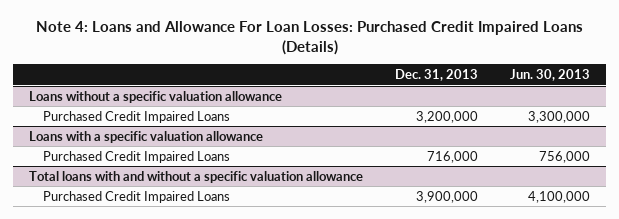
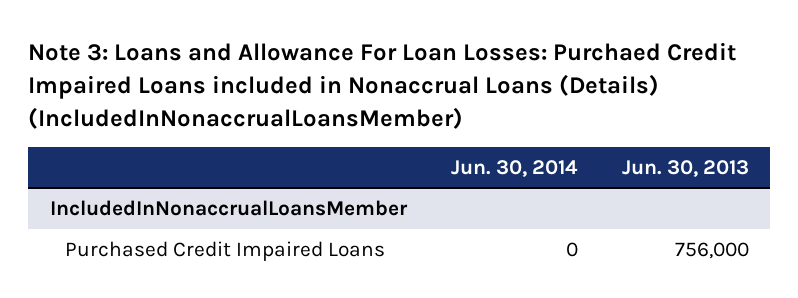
- Note 4: Loans and Allowance For Loan Losses: Purchased Credit Impaired Loans (Details)
+ Note 3: Loans and Allowance For Loan Losses: Purchaed Credit Impaired Loans included in Nonaccrual Loans (Details) (IncludedInNonaccrualLoansMember)
- | Dec. 31, 2013 | Jun. 30, 2013
+ | Jun. 30, 2014 | Jun. 30, 2013
- Loans without a specific valuation allowance
- Purchased Credit Impaired Loans | 3,200,000 | 3,300,000
- Loans with a specific valuation allowance
+ IncludedInNonaccrualLoansMember
- Total loans with and without a specific valuation allowance
- Purchased Credit Impaired Loans | 3,900,000 | 4,100,000

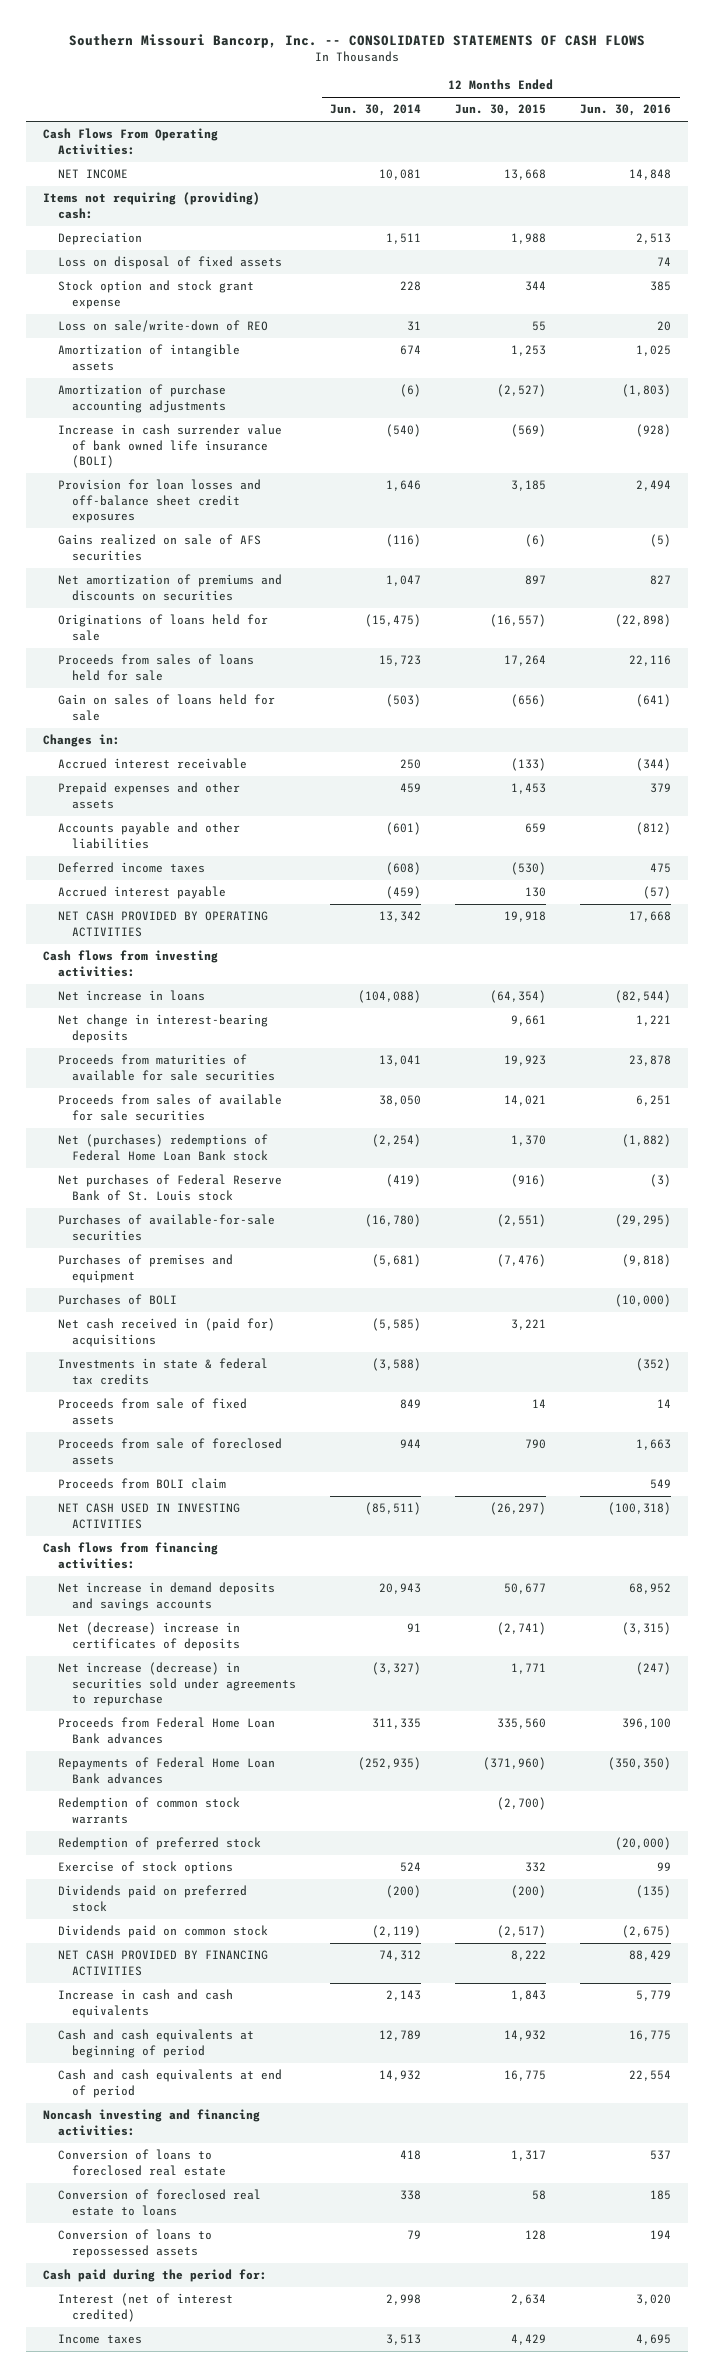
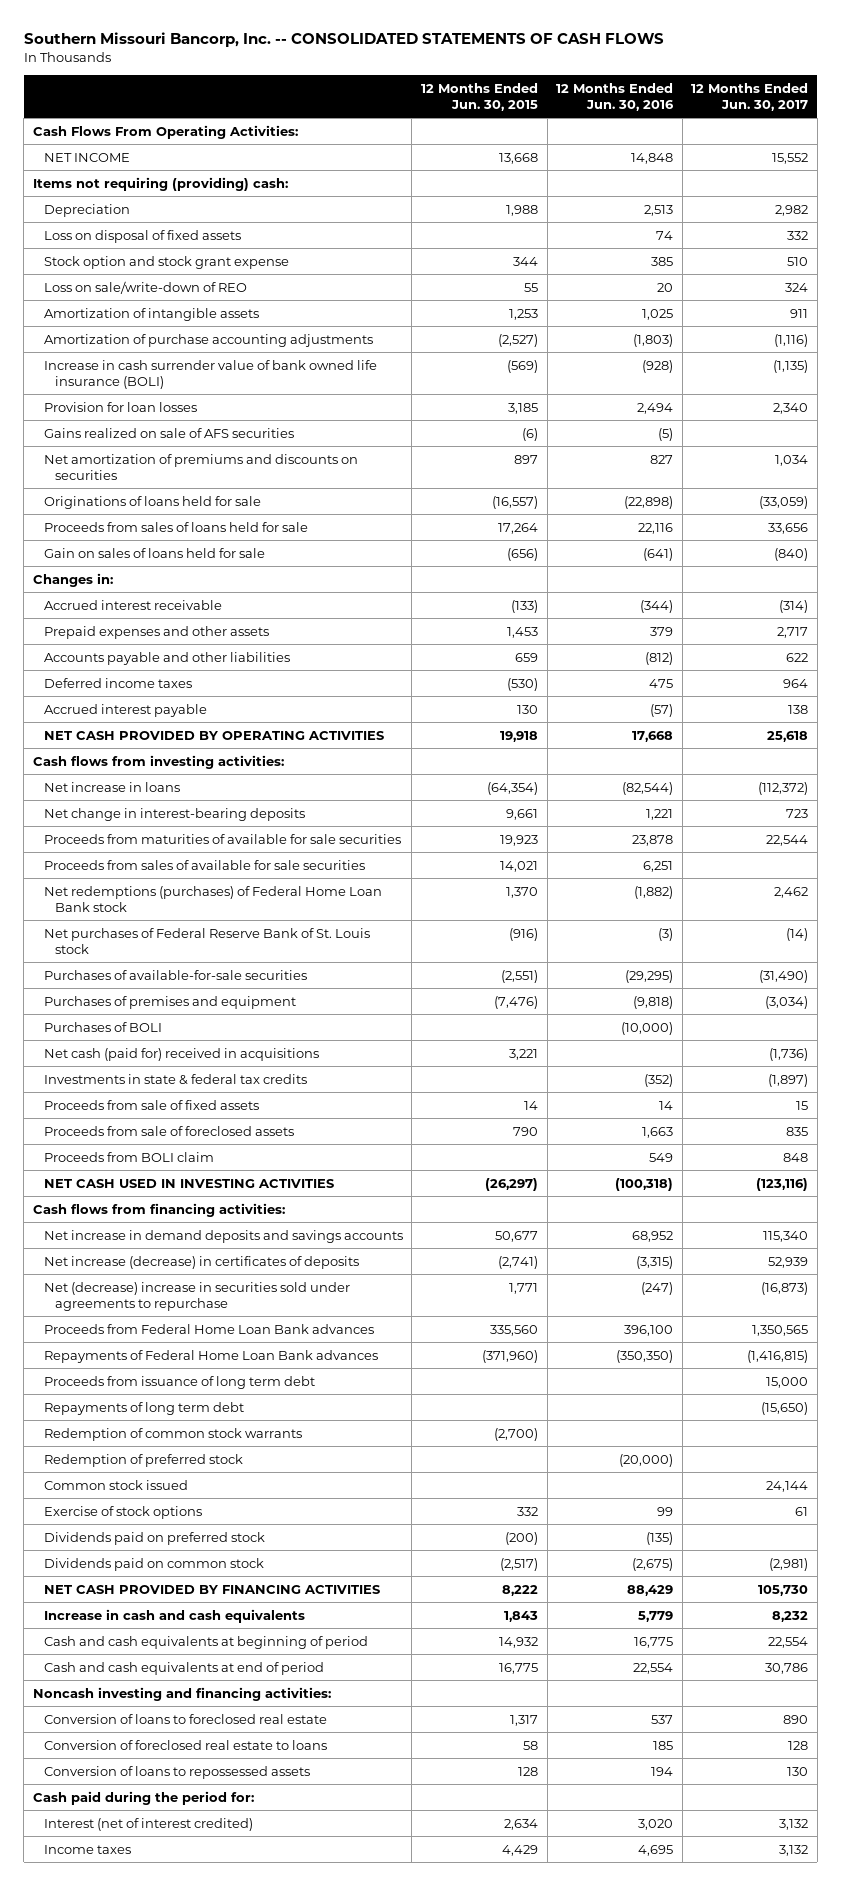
- | 12 Months Ended Jun. 30, 2014 | 12 Months Ended Jun. 30, 2015 | 12 Months Ended Jun. 30, 2016
+ | 12 Months Ended Jun. 30, 2015 | 12 Months Ended Jun. 30, 2016 | 12 Months Ended Jun. 30, 2017
- Provision for loan losses and off-balance sheet credit exposures | 1,646 | 3,185 | 2,494
+ Provision for loan losses | 3,185 | 2,494 | 2,340
- Net (purchases) redemptions of Federal Home Loan Bank stock | (2,254) | 1,370 | (1,882)
+ Net redemptions (purchases) of Federal Home Loan Bank stock | 1,370 | (1,882) | 2,462
- Net cash received in (paid for) acquisitions | (5,585) | 3,221 |
+ Net cash (paid for) received in acquisitions | 3,221 | | (1,736)
- Net (decrease) increase in certificates of deposits | 91 | (2,741) | (3,315)
- Net increase (decrease) in securities sold under agreements to repurchase | (3,327) | 1,771 | (247)
+ Net increase (decrease) in certificates of deposits | (2,741) | (3,315) | 52,939
+ Net (decrease) increase in securities sold under agreements to repurchase | 1,771 | (247) | (16,873)
+ Proceeds from issuance of long term debt | | | 15,000
+ Repayments of long term debt | | | (15,650)
+ Common stock issued | | | 24,144

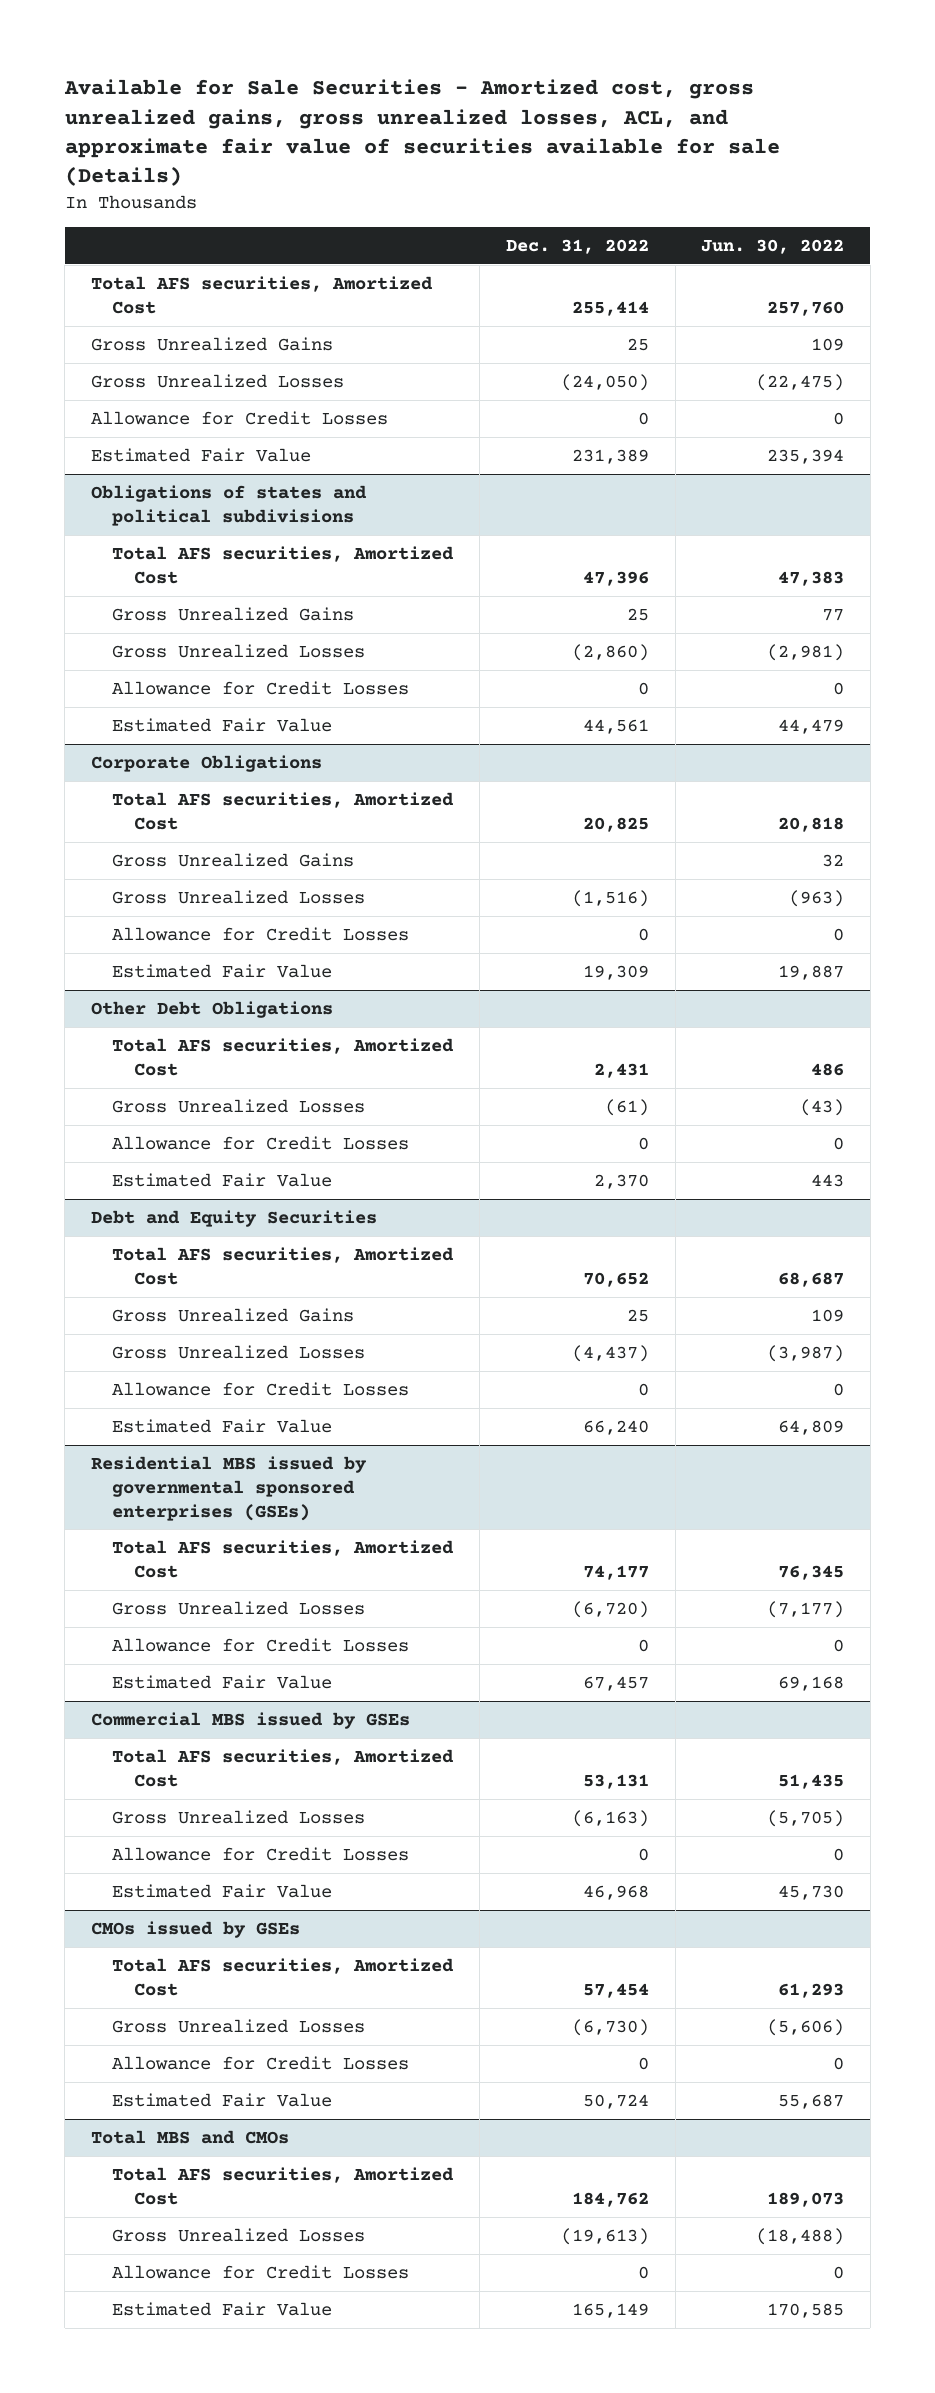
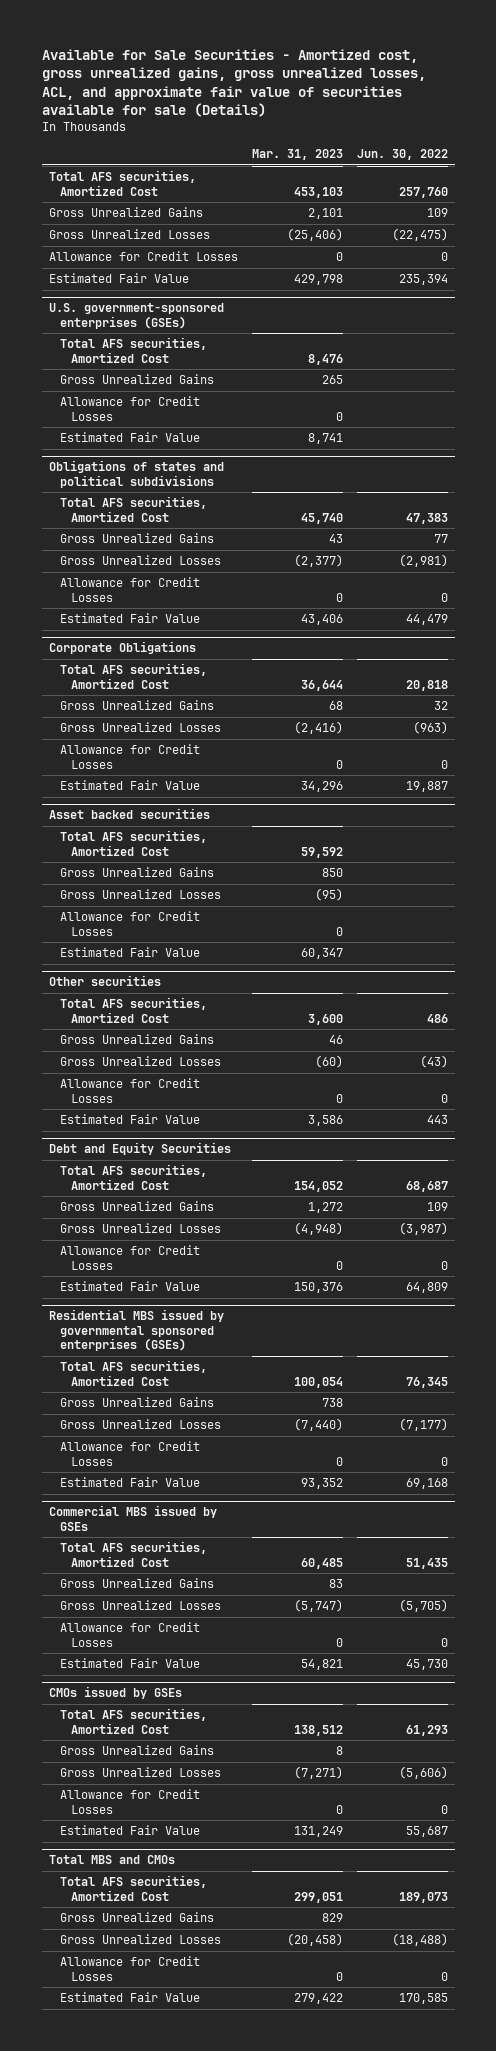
- | Dec. 31, 2022 | Jun. 30, 2022
+ | Mar. 31, 2023 | Jun. 30, 2022
+ U.S. government-sponsored enterprises (GSEs)
+ Total AFS securities, Amortized Cost | 8,476 |
+ Gross Unrealized Gains | 265 |
+ Allowance for Credit Losses | 0 |
+ Estimated Fair Value | 8,741 |
- Other Debt Obligations
+ Asset backed securities
+ Total AFS securities, Amortized Cost | 59,592 |
+ Gross Unrealized Gains | 850 |
+ Gross Unrealized Losses | (95) |
+ Allowance for Credit Losses | 0 |
+ Estimated Fair Value | 60,347 |
+ Other securities
+ Gross Unrealized Gains | 46 |
@ Residential MBS issued by governmental sponsored enterprises (GSEs)
+ Gross Unrealized Gains | 738 |
@ Commercial MBS issued by GSEs
+ Gross Unrealized Gains | 83 |
@ CMOs issued by GSEs
+ Gross Unrealized Gains | 8 |
@ Total MBS and CMOs
+ Gross Unrealized Gains | 829 |

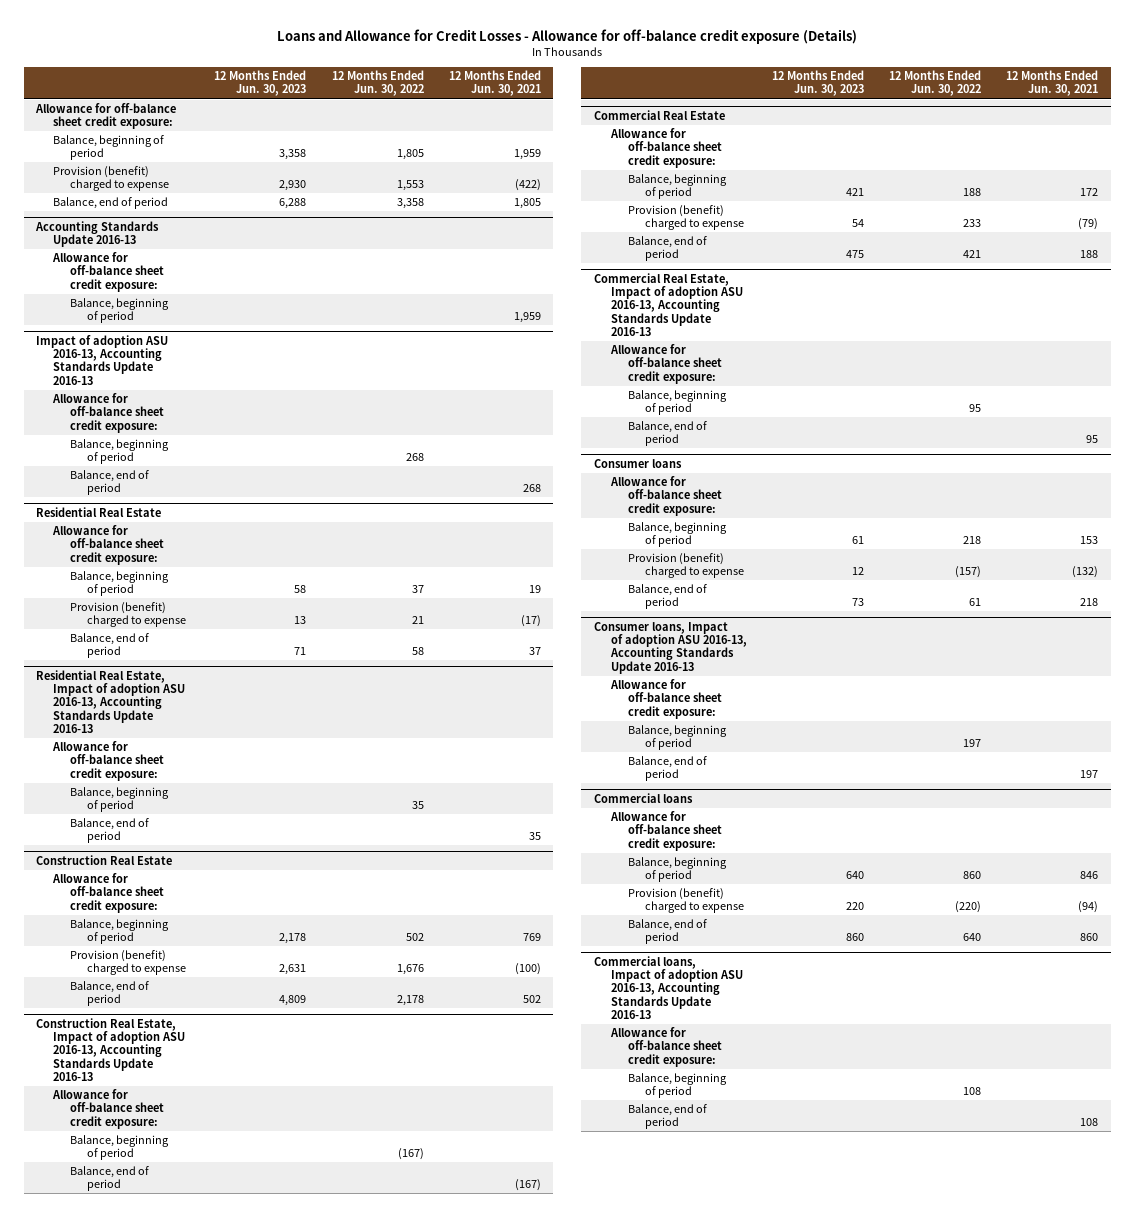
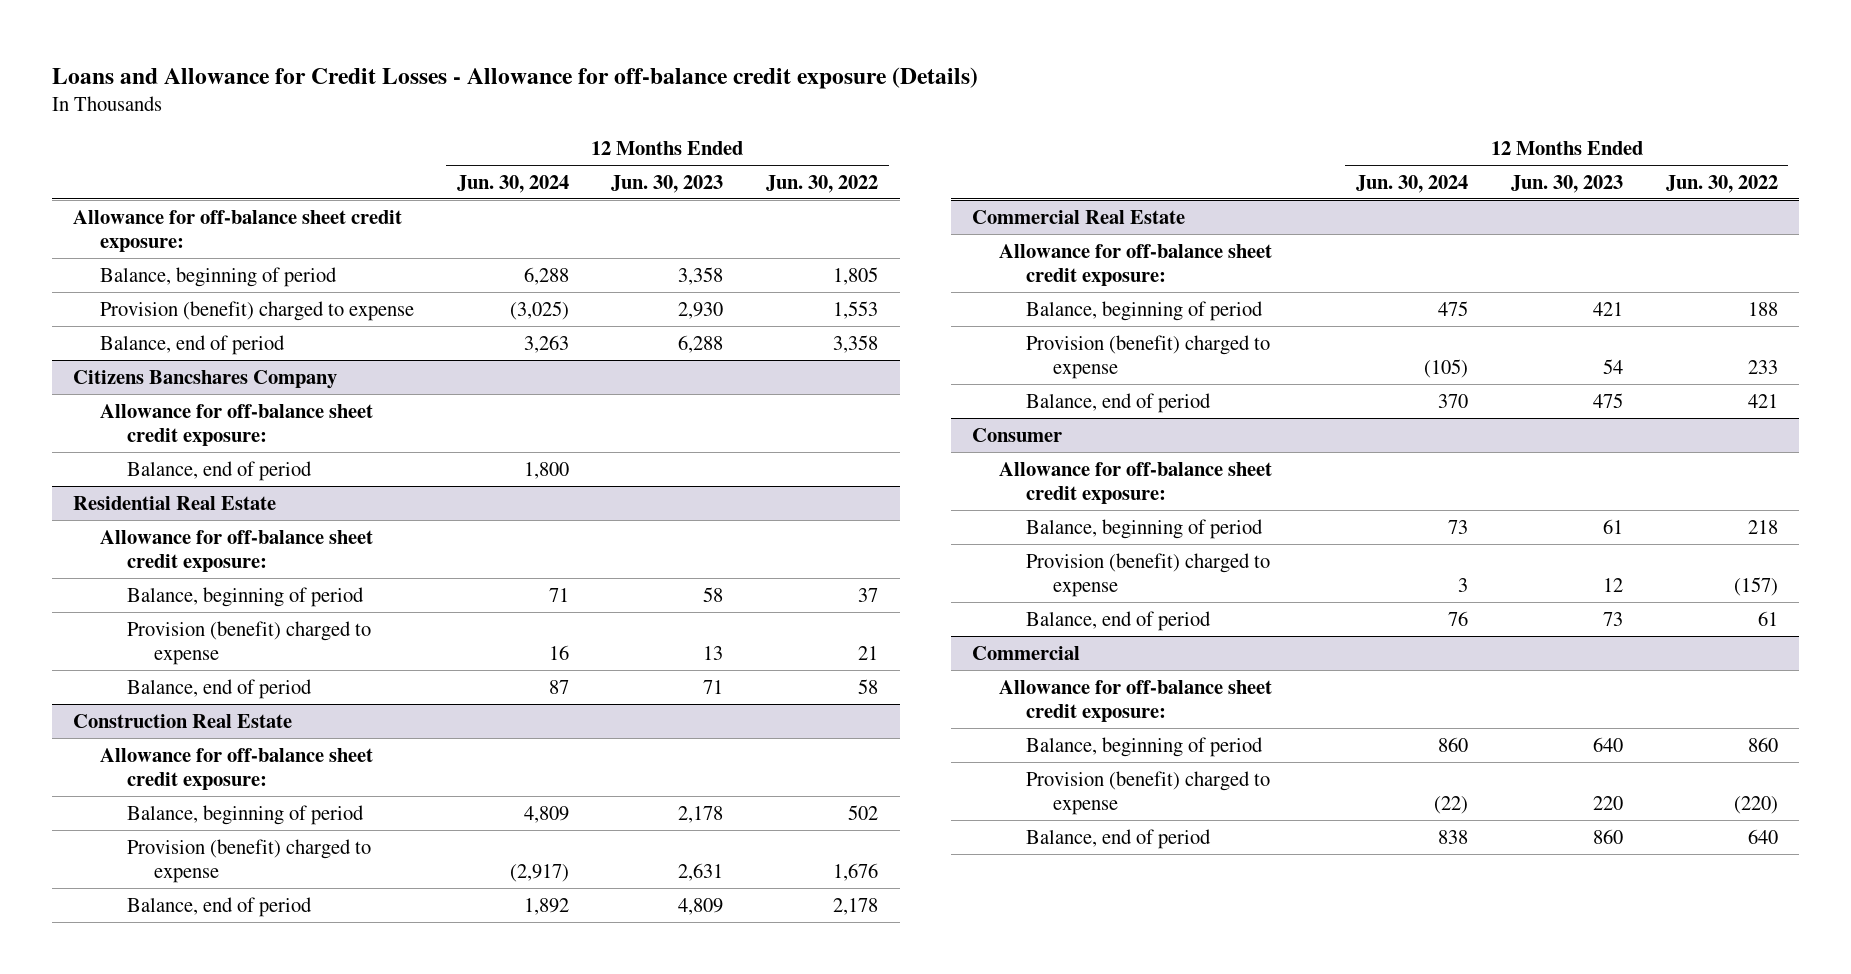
- | 12 Months Ended Jun. 30, 2023 | 12 Months Ended Jun. 30, 2022 | 12 Months Ended Jun. 30, 2021
+ | 12 Months Ended Jun. 30, 2024 | 12 Months Ended Jun. 30, 2023 | 12 Months Ended Jun. 30, 2022
- Accounting Standards Update 2016-13
- Allowance for off-balance sheet credit exposure:
- Balance, beginning of period | | | 1,959
- Impact of adoption ASU 2016-13, Accounting Standards Update 2016-13
+ Citizens Bancshares Company
- Balance, beginning of period | | 268 |
- Residential Real Estate, Impact of adoption ASU 2016-13, Accounting Standards Update 2016-13
- Allowance for off-balance sheet credit exposure:
- Balance, beginning of period | | 35 |
- Balance, end of period | | | 35
- Construction Real Estate, Impact of adoption ASU 2016-13, Accounting Standards Update 2016-13
- Allowance for off-balance sheet credit exposure:
- Balance, beginning of period | | (167) |
- Balance, end of period | | | (167)
- Commercial Real Estate, Impact of adoption ASU 2016-13, Accounting Standards Update 2016-13
- Allowance for off-balance sheet credit exposure:
- Balance, beginning of period | | 95 |
- Balance, end of period | | | 95
- Consumer loans
+ Consumer
- Consumer loans, Impact of adoption ASU 2016-13, Accounting Standards Update 2016-13
- Allowance for off-balance sheet credit exposure:
- Balance, beginning of period | | 197 |
- Balance, end of period | | | 197
- Commercial loans
+ Commercial
- Commercial loans, Impact of adoption ASU 2016-13, Accounting Standards Update 2016-13
- Allowance for off-balance sheet credit exposure:
- Balance, beginning of period | | 108 |
- Balance, end of period | | | 108

